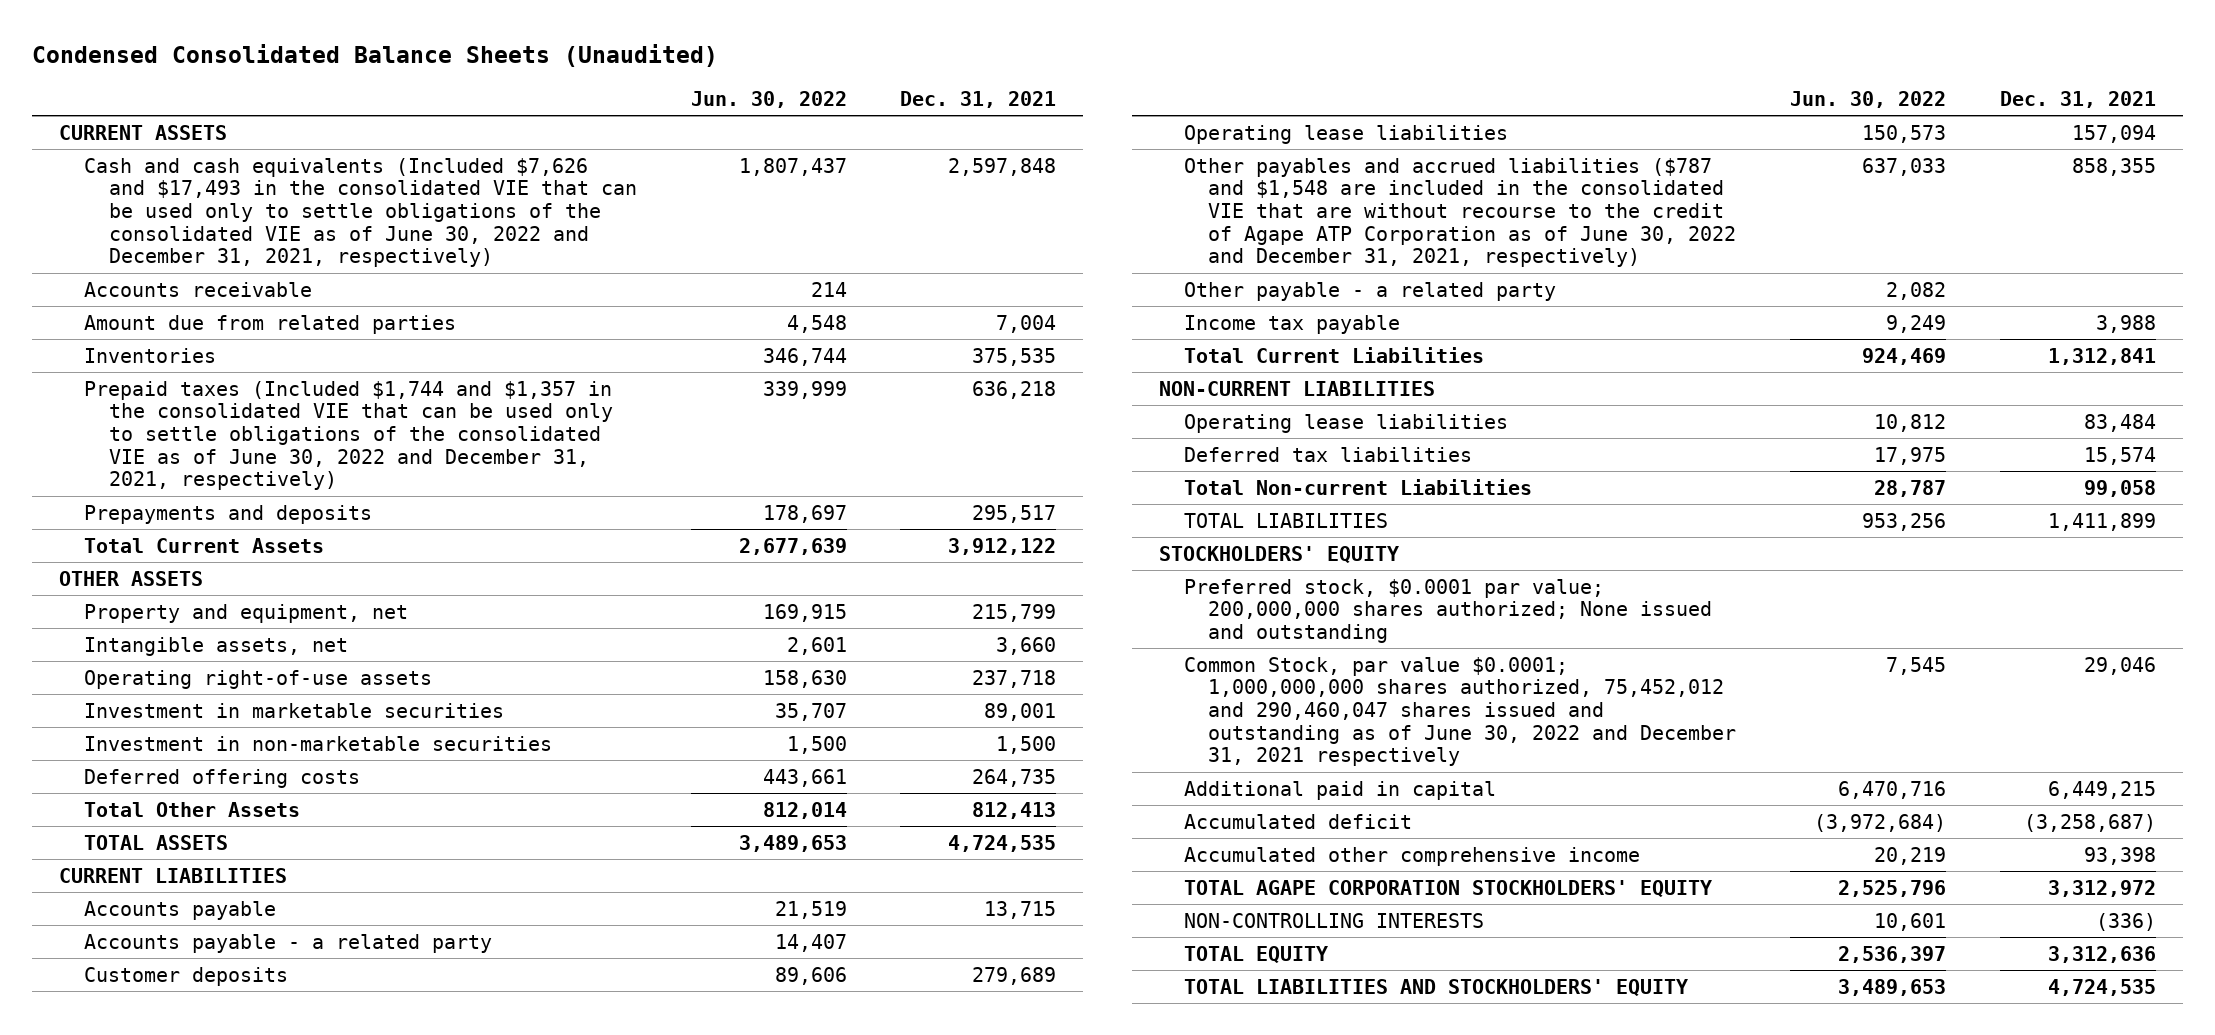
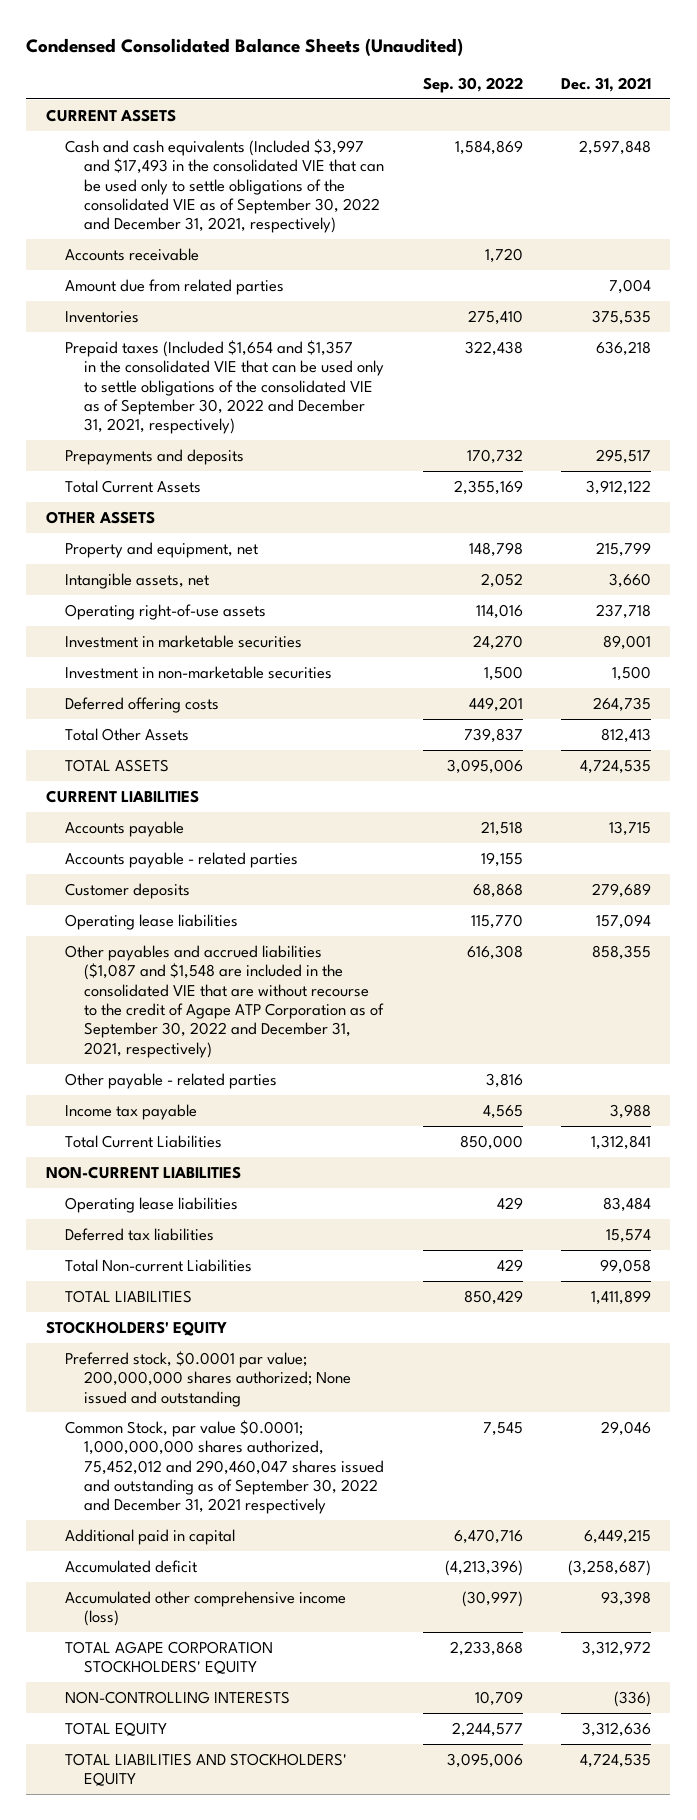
- | Jun. 30, 2022 | Dec. 31, 2021
+ | Sep. 30, 2022 | Dec. 31, 2021
- Cash and cash equivalents (Included $7,626 and $17,493 in the consolidated VIE that can be used only to settle obligations of the consolidated VIE as of June 30, 2022 and December 31, 2021, respectively) | 1,807,437 | 2,597,848
+ Cash and cash equivalents (Included $3,997 and $17,493 in the consolidated VIE that can be used only to settle obligations of the consolidated VIE as of September 30, 2022 and December 31, 2021, respectively) | 1,584,869 | 2,597,848
- Prepaid taxes (Included $1,744 and $1,357 in the consolidated VIE that can be used only to settle obligations of the consolidated VIE as of June 30, 2022 and December 31, 2021, respectively) | 339,999 | 636,218
+ Prepaid taxes (Included $1,654 and $1,357 in the consolidated VIE that can be used only to settle obligations of the consolidated VIE as of September 30, 2022 and December 31, 2021, respectively) | 322,438 | 636,218
- Accounts payable - a related party | 14,407 |
+ Accounts payable - related parties | 19,155 |
- Other payables and accrued liabilities ($787 and $1,548 are included in the consolidated VIE that are without recourse to the credit of Agape ATP Corporation as of June 30, 2022 and December 31, 2021, respectively) | 637,033 | 858,355
- Other payable - a related party | 2,082 |
+ Other payables and accrued liabilities ($1,087 and $1,548 are included in the consolidated VIE that are without recourse to the credit of Agape ATP Corporation as of September 30, 2022 and December 31, 2021, respectively) | 616,308 | 858,355
+ Other payable - related parties | 3,816 |
- Common Stock, par value $0.0001; 1,000,000,000 shares authorized, 75,452,012 and 290,460,047 shares issued and outstanding as of June 30, 2022 and December 31, 2021 respectively | 7,545 | 29,046
+ Common Stock, par value $0.0001; 1,000,000,000 shares authorized, 75,452,012 and 290,460,047 shares issued and outstanding as of September 30, 2022 and December 31, 2021 respectively | 7,545 | 29,046
- Accumulated other comprehensive income | 20,219 | 93,398
+ Accumulated other comprehensive income (loss) | (30,997) | 93,398

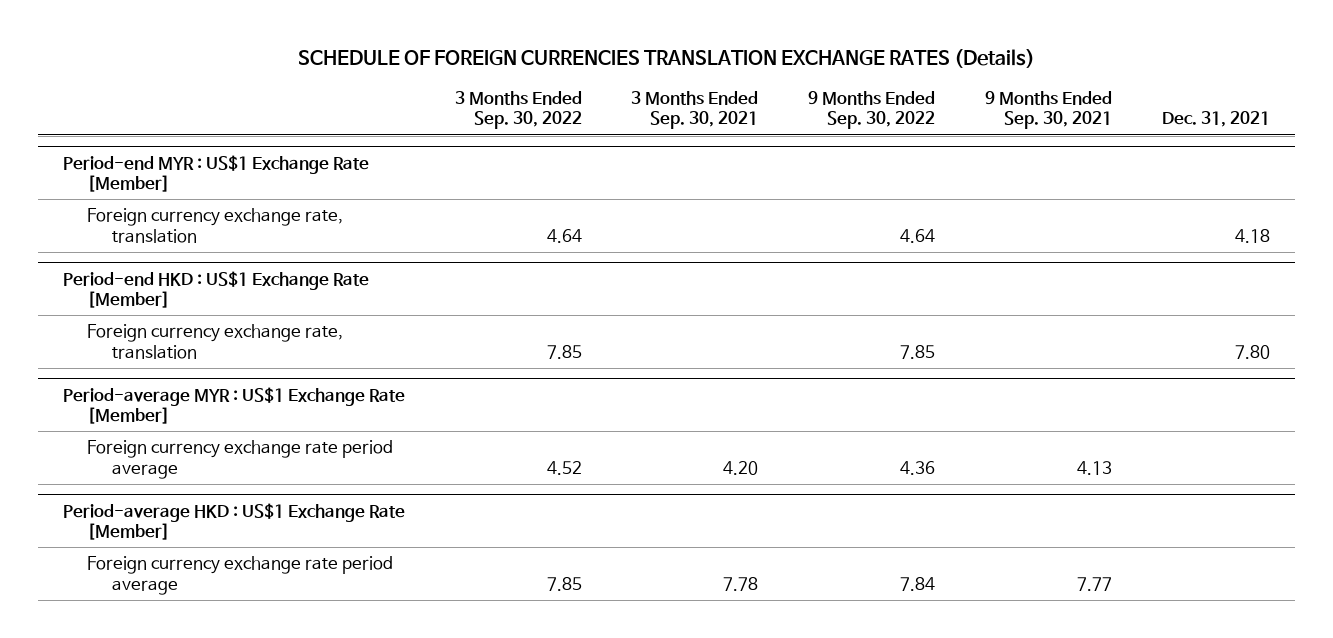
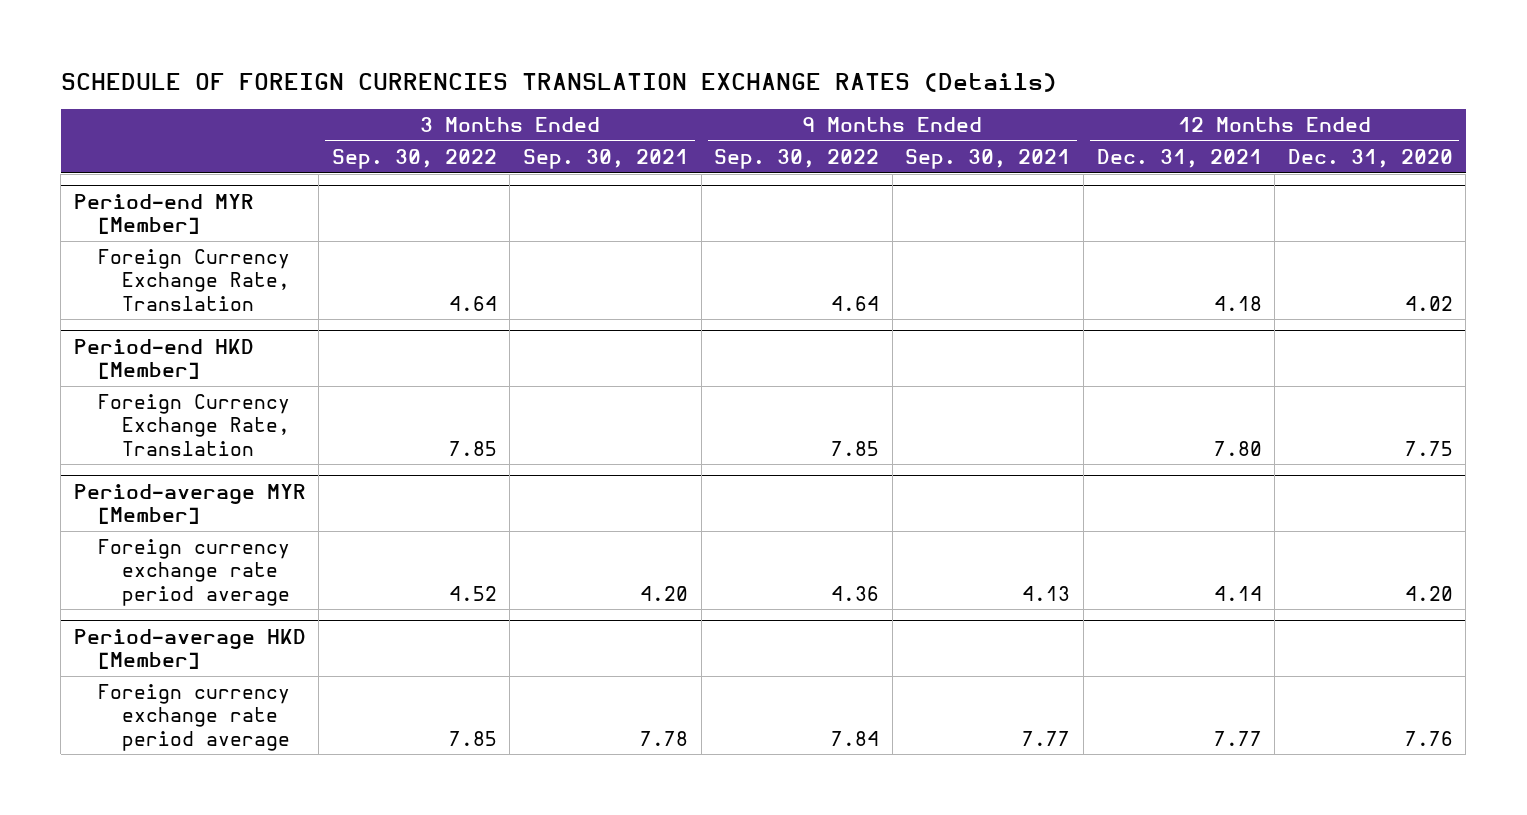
- | 3 Months Ended Sep. 30, 2022 | 3 Months Ended Sep. 30, 2021 | 9 Months Ended Sep. 30, 2022 | 9 Months Ended Sep. 30, 2021 | Dec. 31, 2021
+ | 3 Months Ended Sep. 30, 2022 | 3 Months Ended Sep. 30, 2021 | 9 Months Ended Sep. 30, 2022 | 9 Months Ended Sep. 30, 2021 | 12 Months Ended Dec. 31, 2021 | 12 Months Ended Dec. 31, 2020
- Period-end MYR : US$1 Exchange Rate [Member]
- Foreign currency exchange rate, translation | 4.64 | | 4.64 | | 4.18
- Period-end HKD : US$1 Exchange Rate [Member]
- Foreign currency exchange rate, translation | 7.85 | | 7.85 | | 7.80
- Period-average MYR : US$1 Exchange Rate [Member]
+ Period-end MYR [Member]
+ Foreign Currency Exchange Rate, Translation | 4.64 | | 4.64 | | 4.18 | 4.02
+ Period-end HKD [Member]
+ Foreign Currency Exchange Rate, Translation | 7.85 | | 7.85 | | 7.80 | 7.75
+ Period-average MYR [Member]
- Period-average HKD : US$1 Exchange Rate [Member]
+ Period-average HKD [Member]

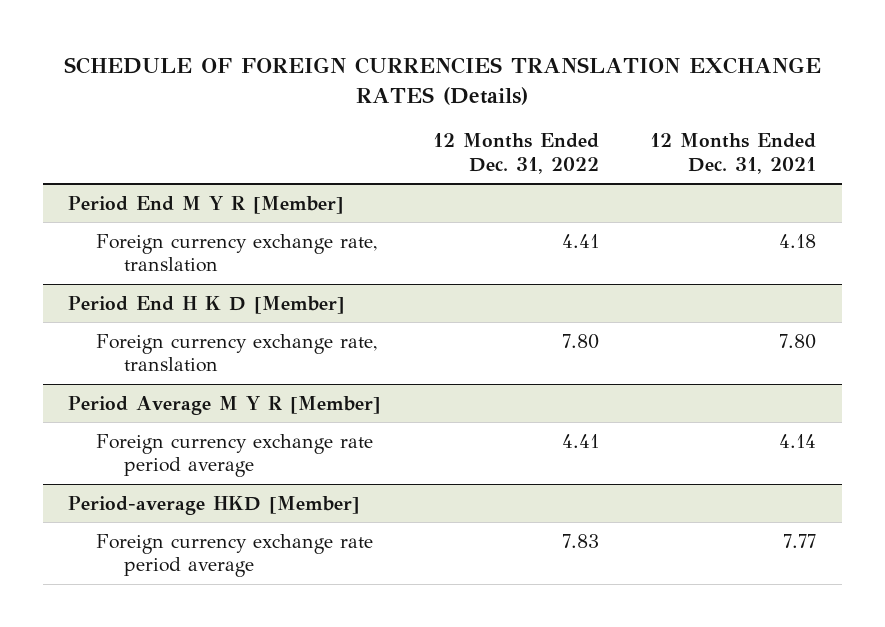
- | 3 Months Ended Sep. 30, 2022 | 3 Months Ended Sep. 30, 2021 | 9 Months Ended Sep. 30, 2022 | 9 Months Ended Sep. 30, 2021 | 12 Months Ended Dec. 31, 2021 | 12 Months Ended Dec. 31, 2020
+ | 12 Months Ended Dec. 31, 2022 | 12 Months Ended Dec. 31, 2021
- Period-end MYR [Member]
- Foreign Currency Exchange Rate, Translation | 4.64 | | 4.64 | | 4.18 | 4.02
- Period-end HKD [Member]
- Foreign Currency Exchange Rate, Translation | 7.85 | | 7.85 | | 7.80 | 7.75
- Period-average MYR [Member]
+ Period End M Y R [Member]
+ Foreign currency exchange rate, translation | 4.41 | 4.18
+ Period End H K D [Member]
+ Foreign currency exchange rate, translation | 7.80 | 7.80
+ Period Average M Y R [Member]

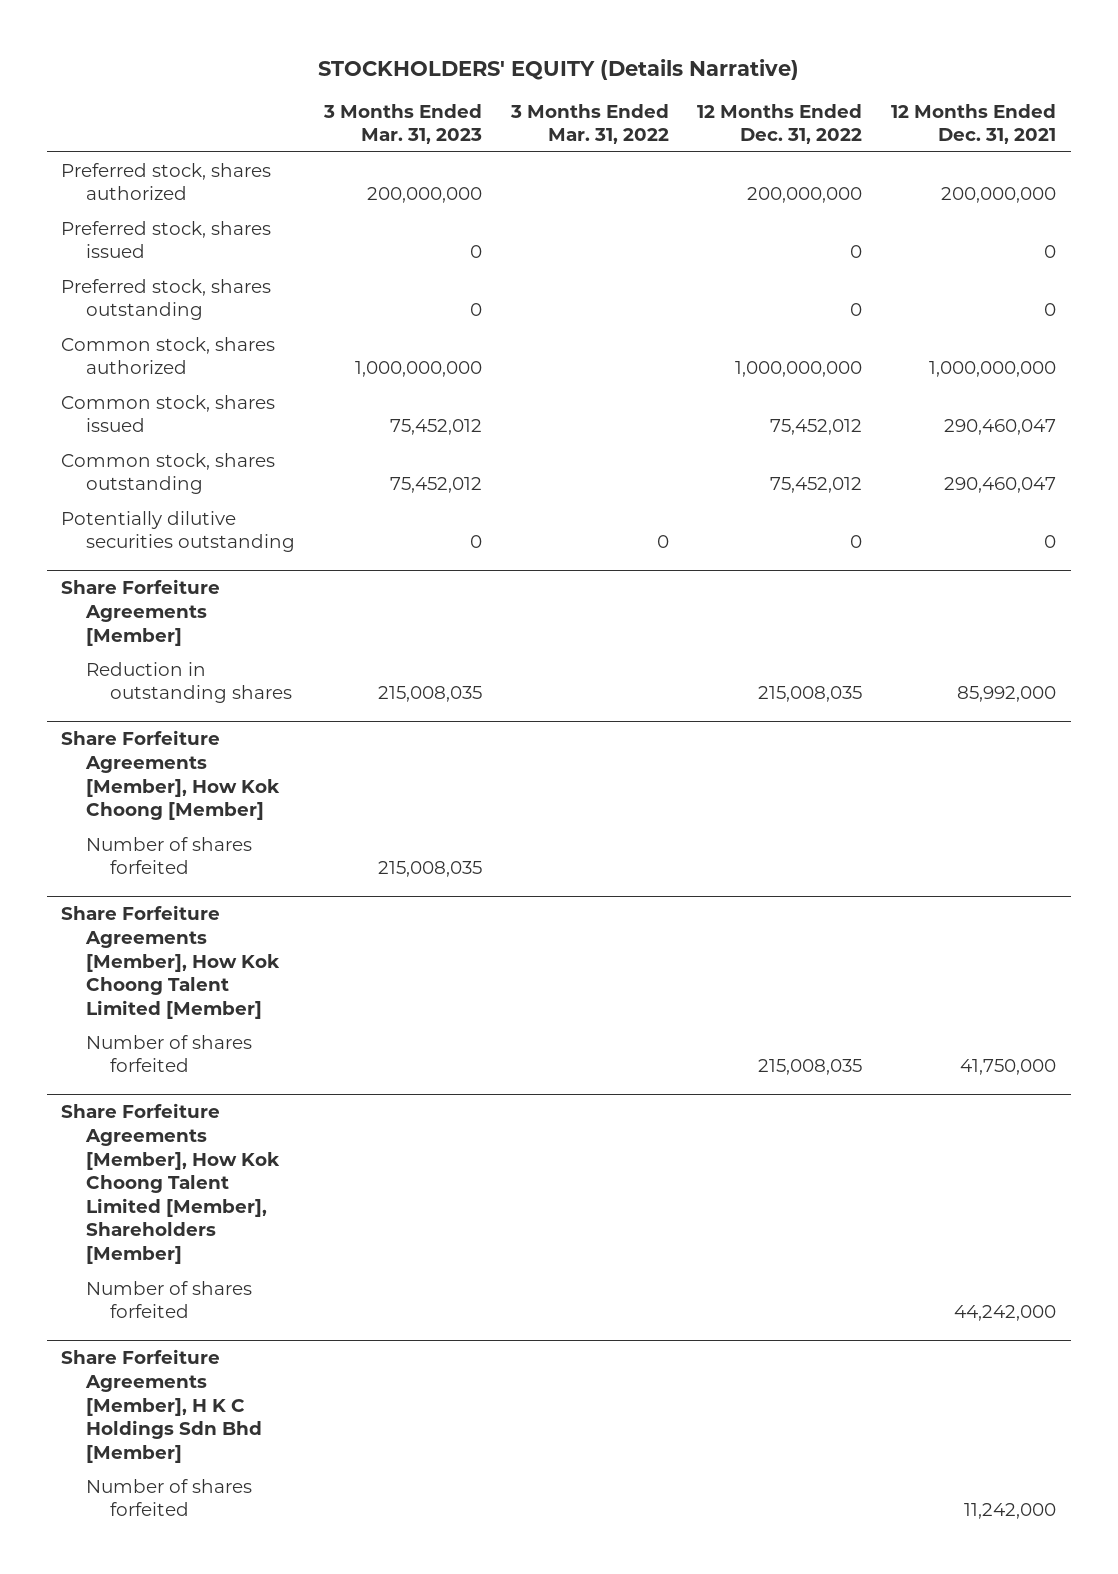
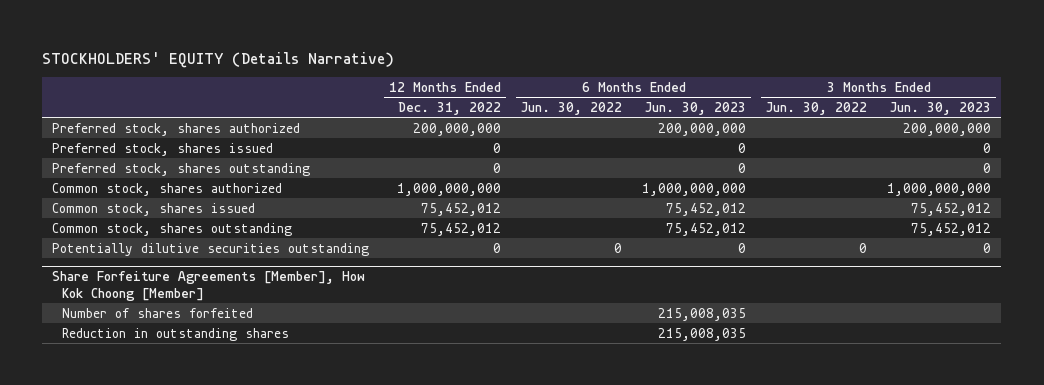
- | 3 Months Ended Mar. 31, 2023 | 3 Months Ended Mar. 31, 2022 | 12 Months Ended Dec. 31, 2022 | 12 Months Ended Dec. 31, 2021
+ | 12 Months Ended Dec. 31, 2022 | 6 Months Ended Jun. 30, 2022 | 6 Months Ended Jun. 30, 2023 | 3 Months Ended Jun. 30, 2022 | 3 Months Ended Jun. 30, 2023
- Share Forfeiture Agreements [Member]
- Reduction in outstanding shares | 215,008,035 | | 215,008,035 | 85,992,000
- Share Forfeiture Agreements [Member], How Kok Choong Talent Limited [Member]
- Number of shares forfeited | | | 215,008,035 | 41,750,000
- Share Forfeiture Agreements [Member], How Kok Choong Talent Limited [Member], Shareholders [Member]
- Number of shares forfeited | | | | 44,242,000
- Share Forfeiture Agreements [Member], H K C Holdings Sdn Bhd [Member]
- Number of shares forfeited | | | | 11,242,000
@ Share Forfeiture Agreements [Member], How Kok Choong [Member]
+ Reduction in outstanding shares | | | 215,008,035 | |

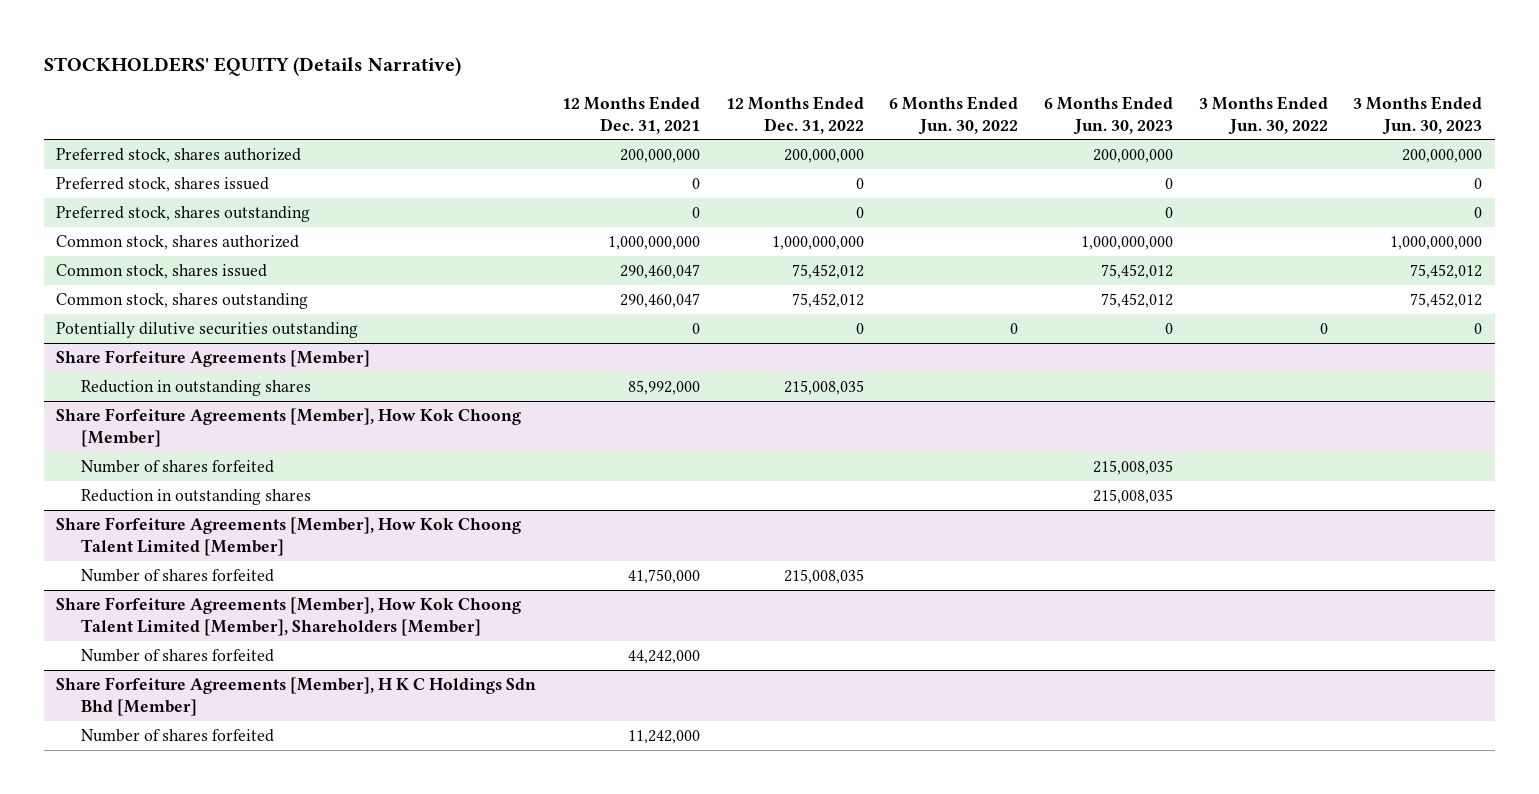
- | 12 Months Ended Dec. 31, 2022 | 6 Months Ended Jun. 30, 2022 | 6 Months Ended Jun. 30, 2023 | 3 Months Ended Jun. 30, 2022 | 3 Months Ended Jun. 30, 2023
+ | 12 Months Ended Dec. 31, 2021 | 12 Months Ended Dec. 31, 2022 | 6 Months Ended Jun. 30, 2022 | 6 Months Ended Jun. 30, 2023 | 3 Months Ended Jun. 30, 2022 | 3 Months Ended Jun. 30, 2023
+ Share Forfeiture Agreements [Member]
+ Reduction in outstanding shares | 85,992,000 | 215,008,035 | | | |
+ Share Forfeiture Agreements [Member], How Kok Choong Talent Limited [Member]
+ Number of shares forfeited | 41,750,000 | 215,008,035 | | | |
+ Share Forfeiture Agreements [Member], How Kok Choong Talent Limited [Member], Shareholders [Member]
+ Number of shares forfeited | 44,242,000 | | | | |
+ Share Forfeiture Agreements [Member], H K C Holdings Sdn Bhd [Member]
+ Number of shares forfeited | 11,242,000 | | | | |

